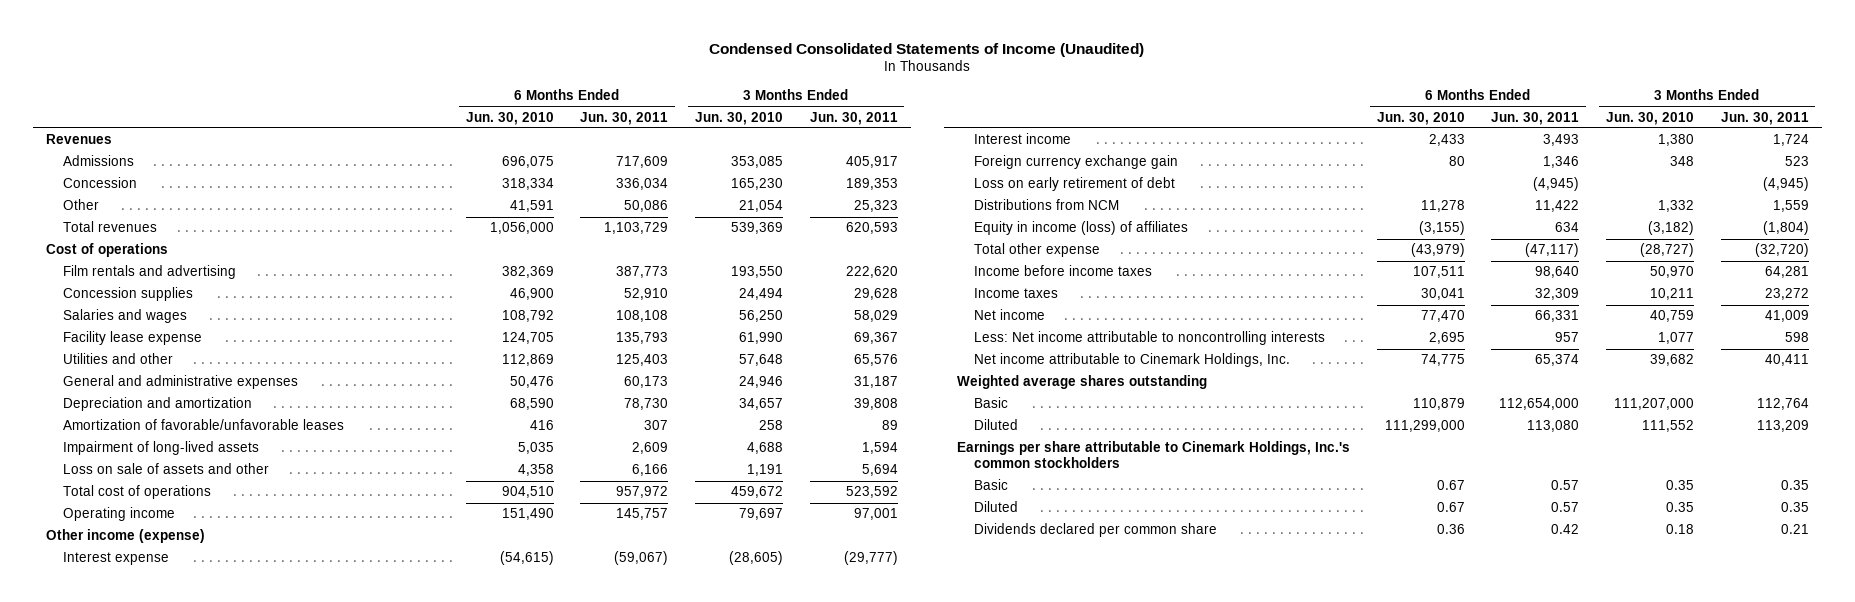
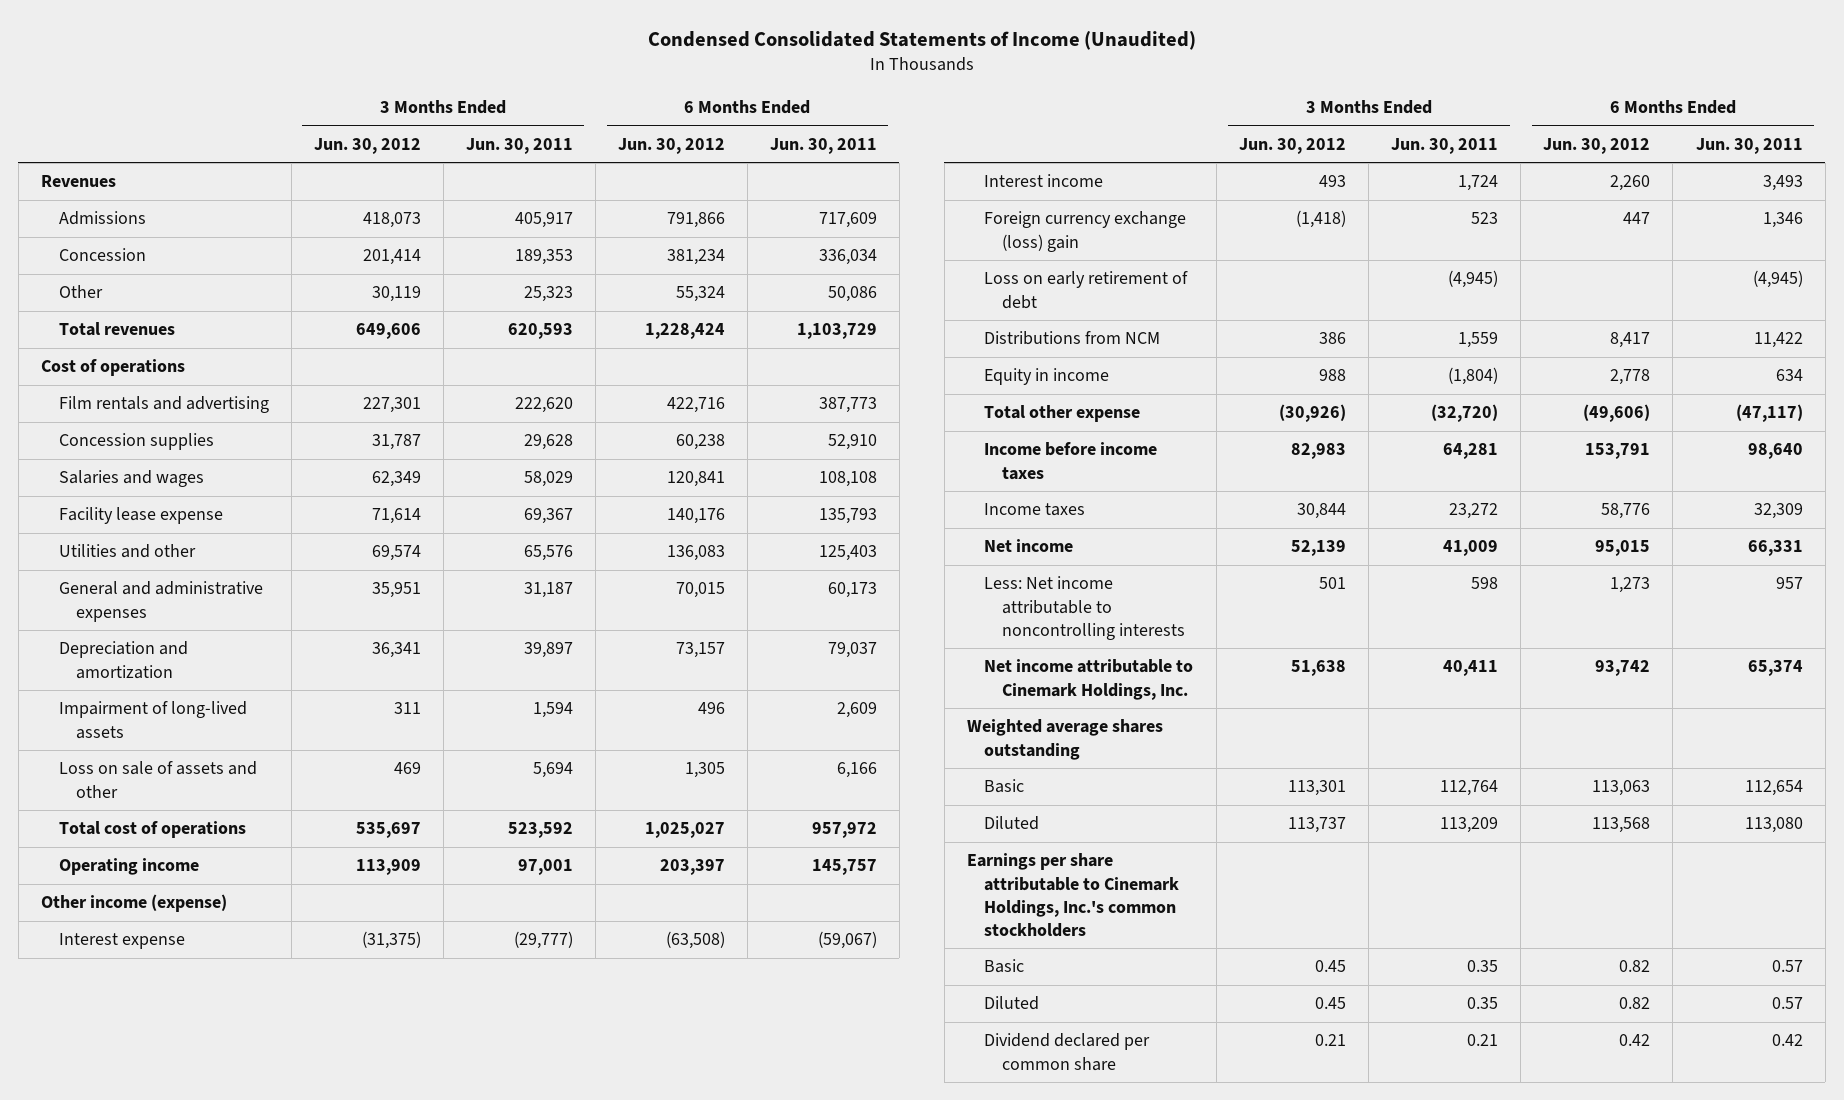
- | 6 Months Ended Jun. 30, 2010 | 6 Months Ended Jun. 30, 2011 | 3 Months Ended Jun. 30, 2010 | 3 Months Ended Jun. 30, 2011
+ | 3 Months Ended Jun. 30, 2012 | 3 Months Ended Jun. 30, 2011 | 6 Months Ended Jun. 30, 2012 | 6 Months Ended Jun. 30, 2011
- Depreciation and amortization | 68,590 | 78,730 | 34,657 | 39,808
- Amortization of favorable/unfavorable leases | 416 | 307 | 258 | 89
+ Depreciation and amortization | 36,341 | 39,897 | 73,157 | 79,037
- Foreign currency exchange gain | 80 | 1,346 | 348 | 523
+ Foreign currency exchange (loss) gain | (1,418) | 523 | 447 | 1,346
- Equity in income (loss) of affiliates | (3,155) | 634 | (3,182) | (1,804)
+ Equity in income | 988 | (1,804) | 2,778 | 634
- Basic | 110,879 | 112,654,000 | 111,207,000 | 112,764
+ Basic | 113,301 | 112,764 | 113,063 | 112,654
- Dividends declared per common share | 0.36 | 0.42 | 0.18 | 0.21
+ Dividend declared per common share | 0.21 | 0.21 | 0.42 | 0.42

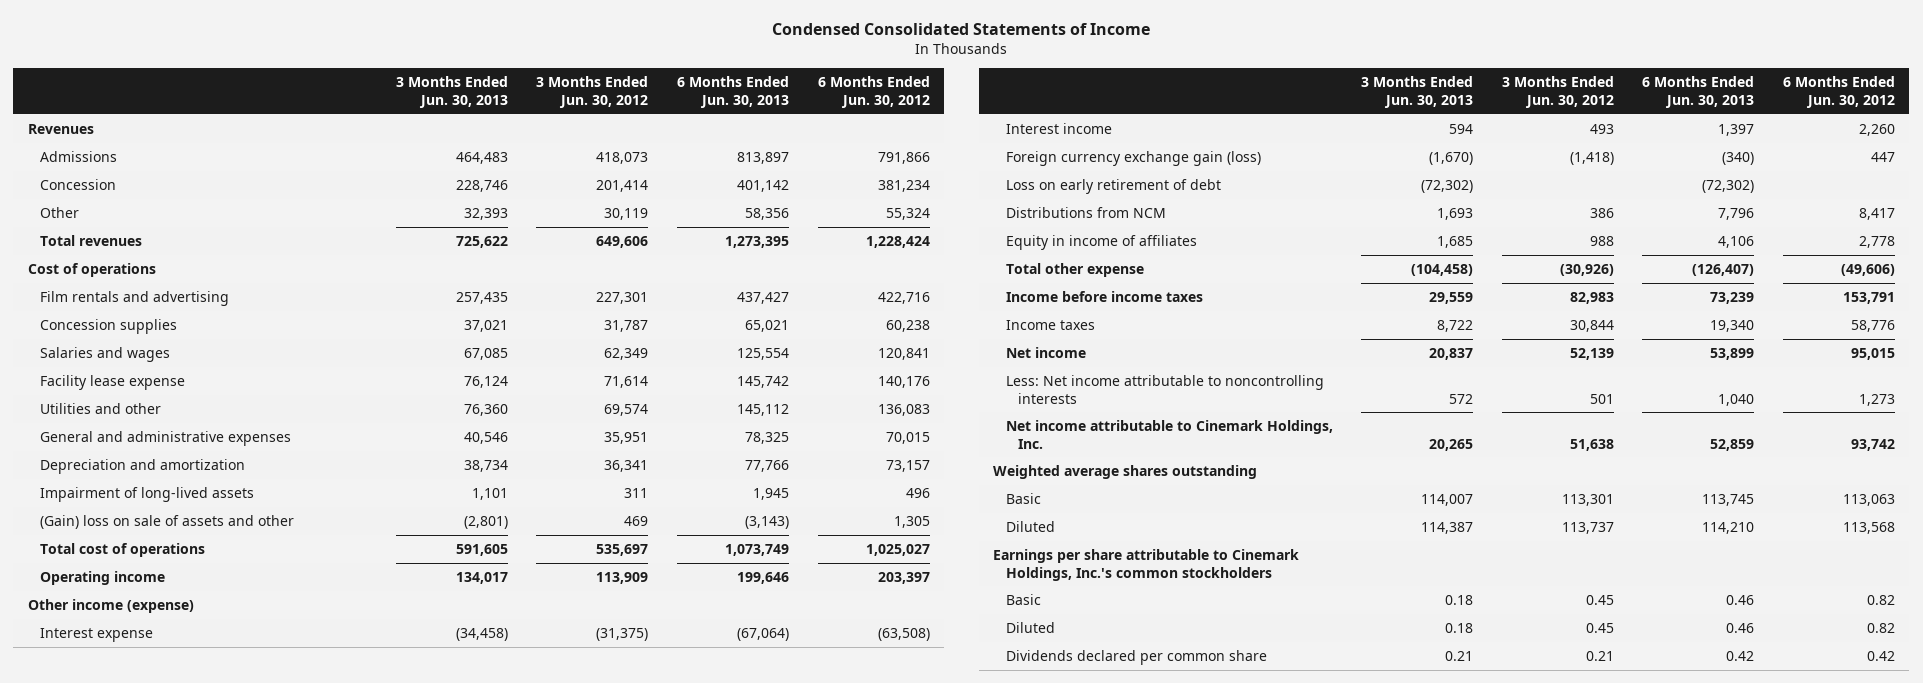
- Condensed Consolidated Statements of Income (Unaudited)
+ Condensed Consolidated Statements of Income
- | 3 Months Ended Jun. 30, 2012 | 3 Months Ended Jun. 30, 2011 | 6 Months Ended Jun. 30, 2012 | 6 Months Ended Jun. 30, 2011
+ | 3 Months Ended Jun. 30, 2013 | 3 Months Ended Jun. 30, 2012 | 6 Months Ended Jun. 30, 2013 | 6 Months Ended Jun. 30, 2012
- Loss on sale of assets and other | 469 | 5,694 | 1,305 | 6,166
+ (Gain) loss on sale of assets and other | (2,801) | 469 | (3,143) | 1,305
- Foreign currency exchange (loss) gain | (1,418) | 523 | 447 | 1,346
+ Foreign currency exchange gain (loss) | (1,670) | (1,418) | (340) | 447
- Equity in income | 988 | (1,804) | 2,778 | 634
+ Equity in income of affiliates | 1,685 | 988 | 4,106 | 2,778
- Dividend declared per common share | 0.21 | 0.21 | 0.42 | 0.42
+ Dividends declared per common share | 0.21 | 0.21 | 0.42 | 0.42

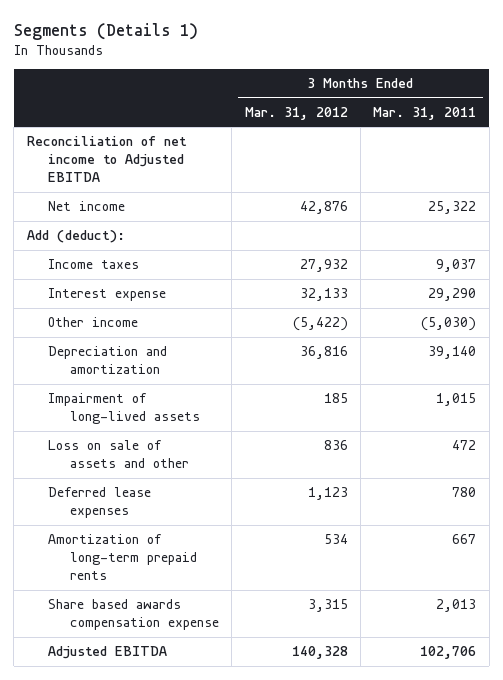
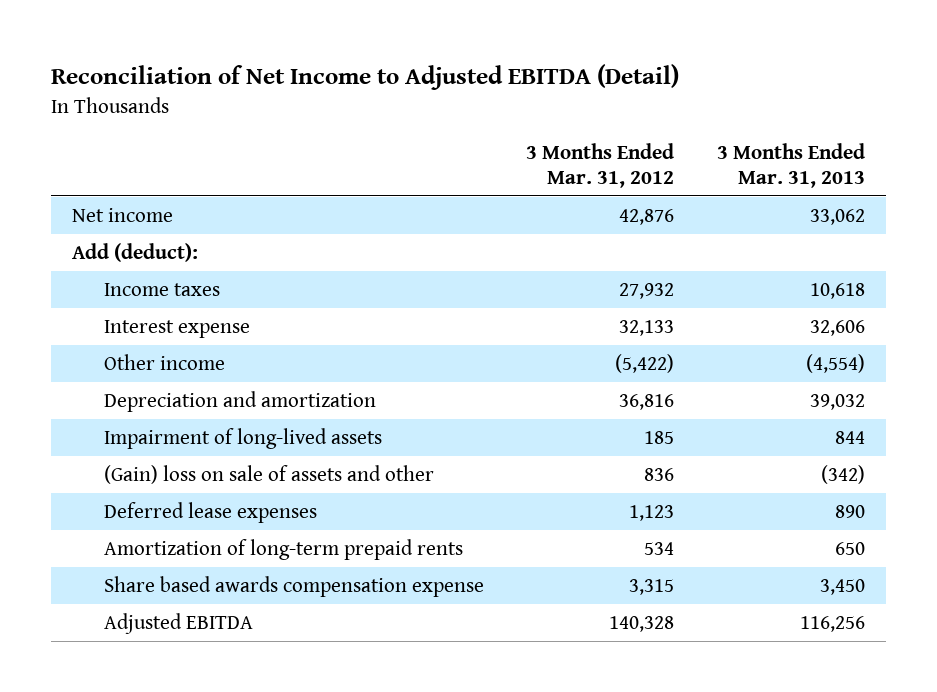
- Segments (Details 1)
+ Reconciliation of Net Income to Adjusted EBITDA (Detail)
- | 3 Months Ended Mar. 31, 2012 | 3 Months Ended Mar. 31, 2011
+ | 3 Months Ended Mar. 31, 2012 | 3 Months Ended Mar. 31, 2013
- Reconciliation of net income to Adjusted EBITDA
- Loss on sale of assets and other | 836 | 472
+ (Gain) loss on sale of assets and other | 836 | (342)

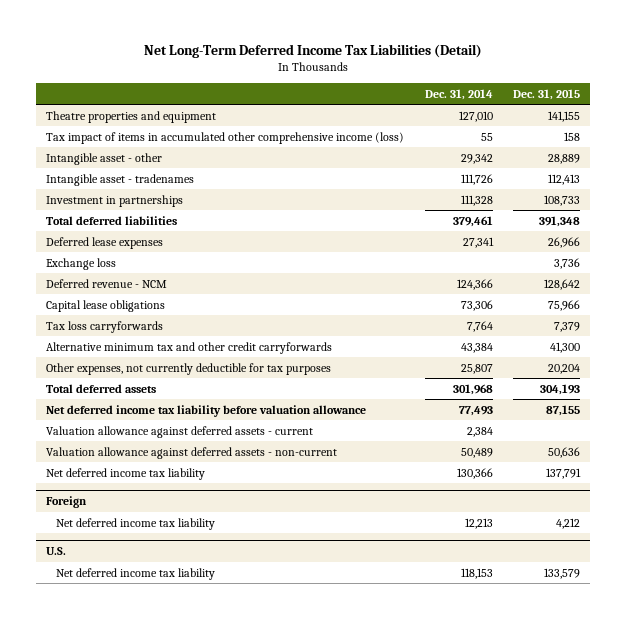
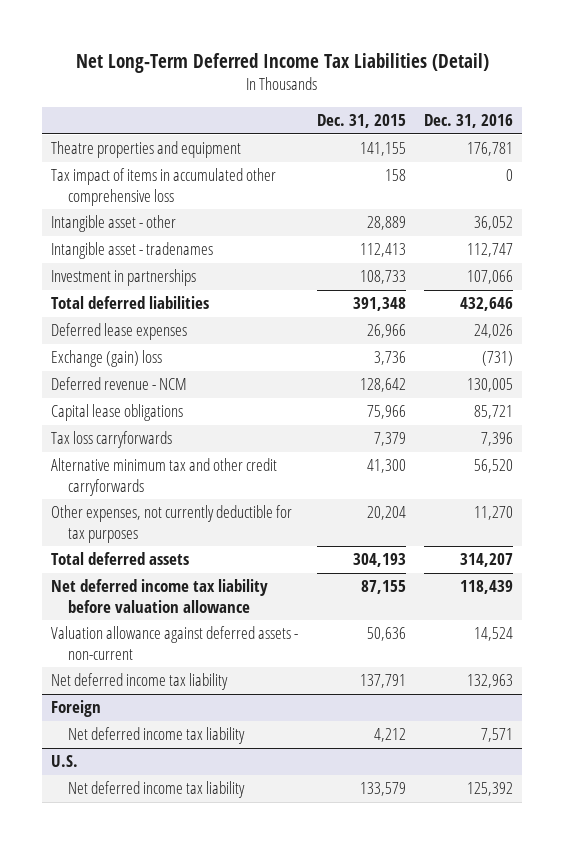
- | Dec. 31, 2014 | Dec. 31, 2015
+ | Dec. 31, 2015 | Dec. 31, 2016
- Tax impact of items in accumulated other comprehensive income (loss) | 55 | 158
+ Tax impact of items in accumulated other comprehensive loss | 158 | 0
- Exchange loss | | 3,736
+ Exchange (gain) loss | 3,736 | (731)
- Valuation allowance against deferred assets - current | 2,384 |

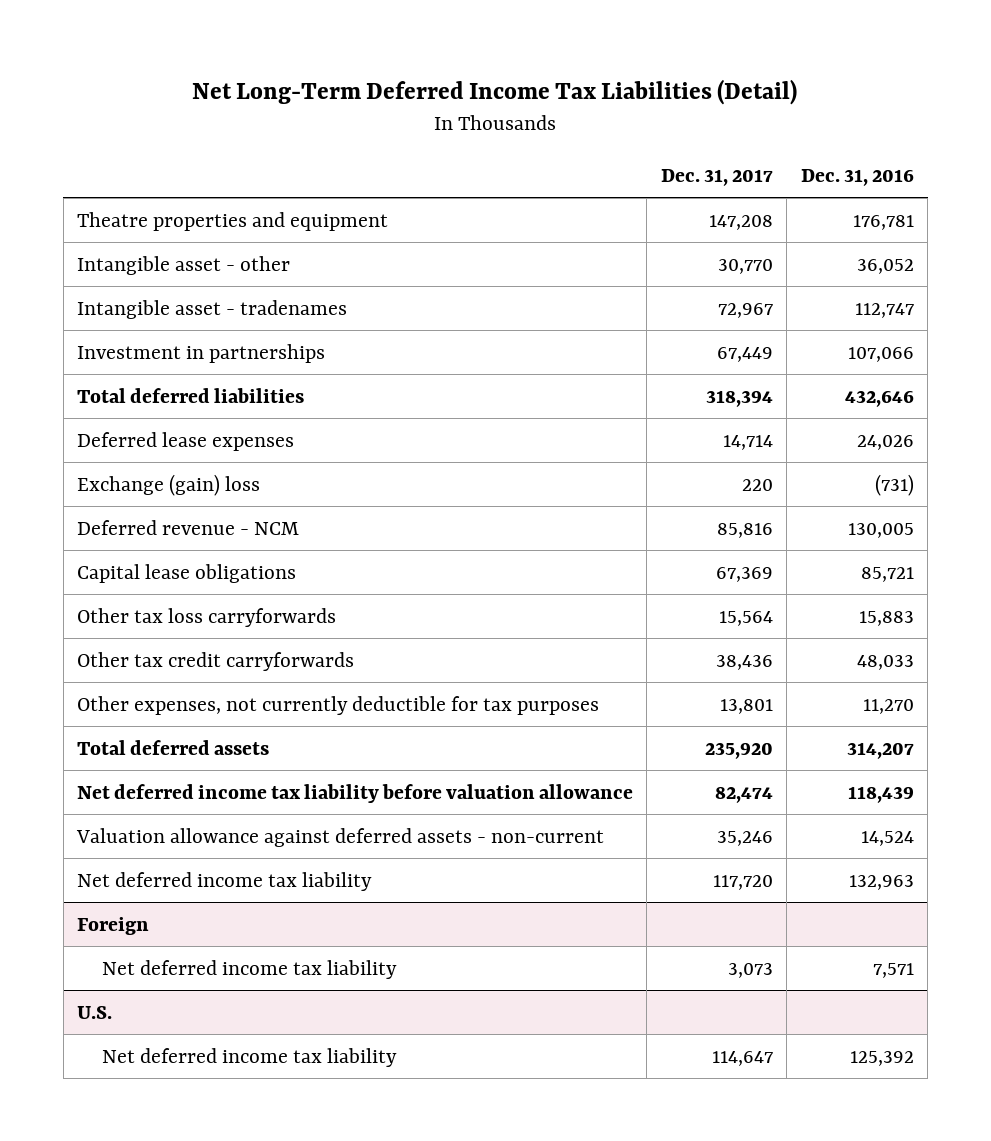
- | Dec. 31, 2015 | Dec. 31, 2016
+ | Dec. 31, 2017 | Dec. 31, 2016
- Tax impact of items in accumulated other comprehensive loss | 158 | 0
- Tax loss carryforwards | 7,379 | 7,396
- Alternative minimum tax and other credit carryforwards | 41,300 | 56,520
+ Other tax loss carryforwards | 15,564 | 15,883
+ Other tax credit carryforwards | 38,436 | 48,033

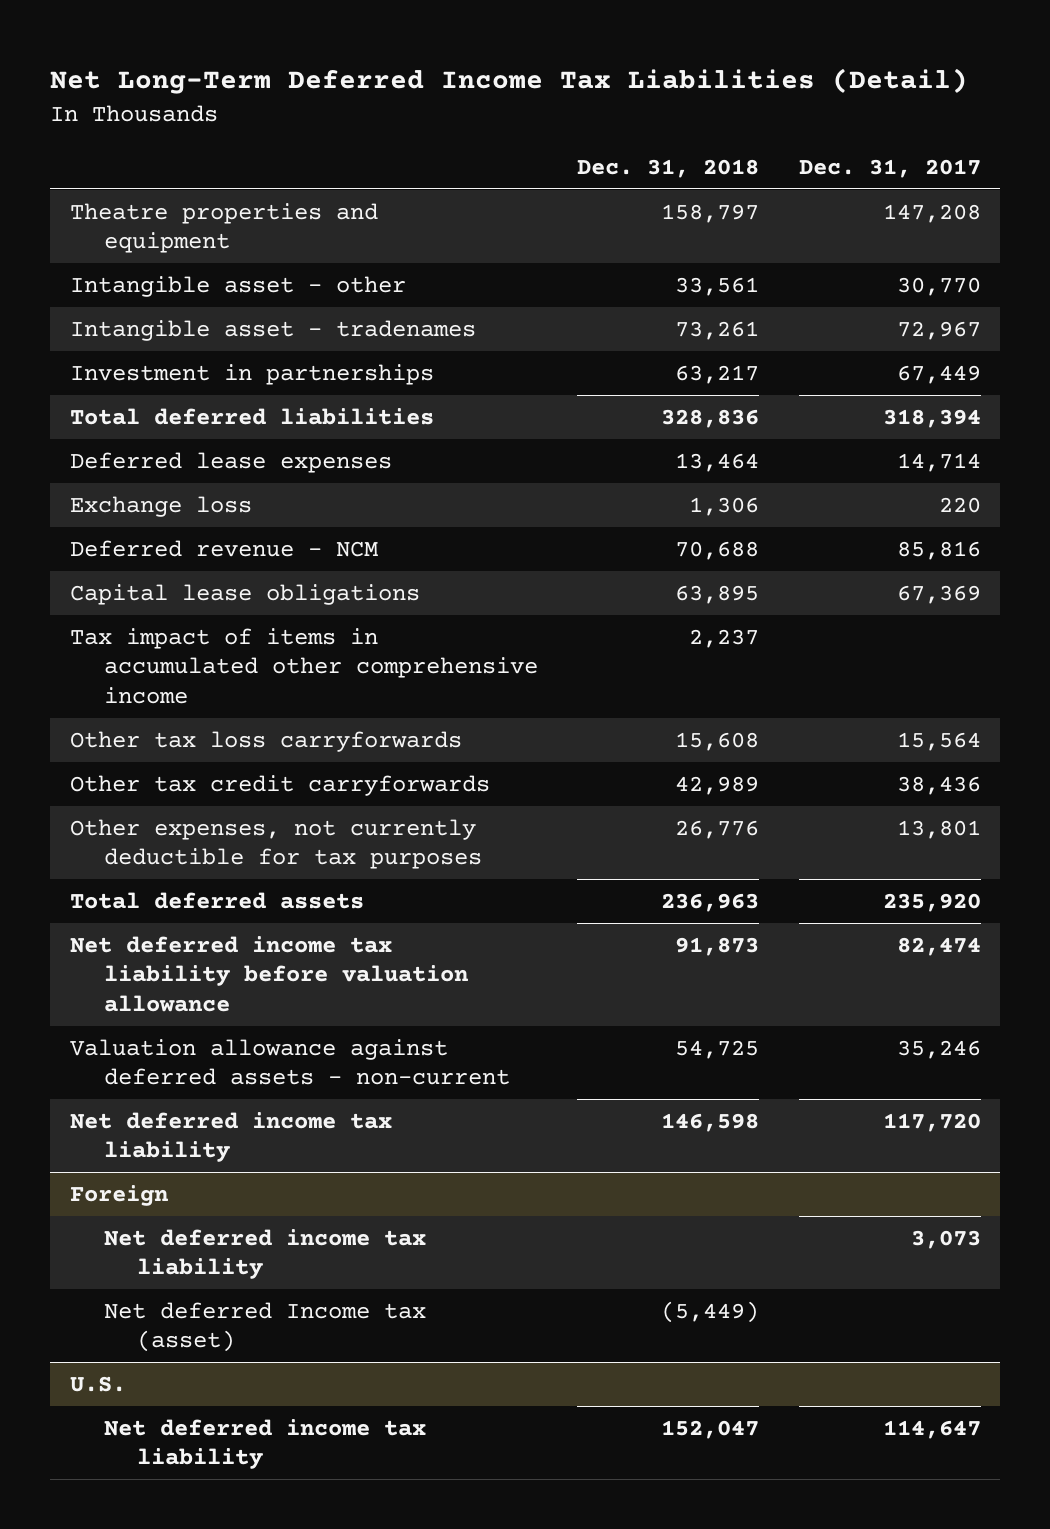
- | Dec. 31, 2017 | Dec. 31, 2016
+ | Dec. 31, 2018 | Dec. 31, 2017
- Exchange (gain) loss | 220 | (731)
+ Exchange loss | 1,306 | 220
+ Tax impact of items in accumulated other comprehensive income | 2,237 |
@ Foreign
+ Net deferred Income tax (asset) | (5,449) |

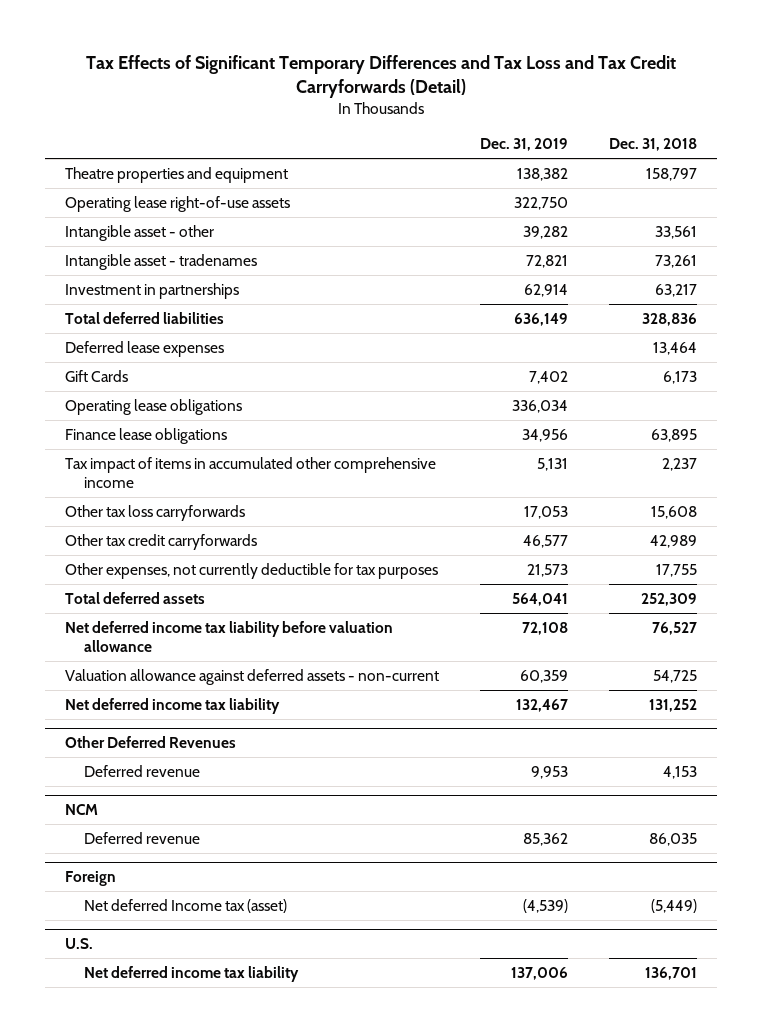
- Net Long-Term Deferred Income Tax Liabilities (Detail)
+ Tax Effects of Significant Temporary Differences and Tax Loss and Tax Credit Carryforwards (Detail)
- | Dec. 31, 2018 | Dec. 31, 2017
+ | Dec. 31, 2019 | Dec. 31, 2018
+ Operating lease right-of-use assets | 322,750 |
- Exchange loss | 1,306 | 220
- Deferred revenue - NCM | 70,688 | 85,816
- Capital lease obligations | 63,895 | 67,369
+ Gift Cards | 7,402 | 6,173
+ Operating lease obligations | 336,034 |
+ Finance lease obligations | 34,956 | 63,895
- Other expenses, not currently deductible for tax purposes | 26,776 | 13,801
- Total deferred assets | 236,963 | 235,920
- Net deferred income tax liability before valuation allowance | 91,873 | 82,474
+ Other expenses, not currently deductible for tax purposes | 21,573 | 17,755
+ Total deferred assets | 564,041 | 252,309
+ Net deferred income tax liability before valuation allowance | 72,108 | 76,527
- Net deferred income tax liability | 146,598 | 117,720
+ Net deferred income tax liability | 132,467 | 131,252
+ Other Deferred Revenues
+ Deferred revenue | 9,953 | 4,153
+ NCM
+ Deferred revenue | 85,362 | 86,035
@ Foreign
- Net deferred income tax liability | | 3,073
@ U.S.
- Net deferred income tax liability | 152,047 | 114,647
+ Net deferred income tax liability | 137,006 | 136,701

